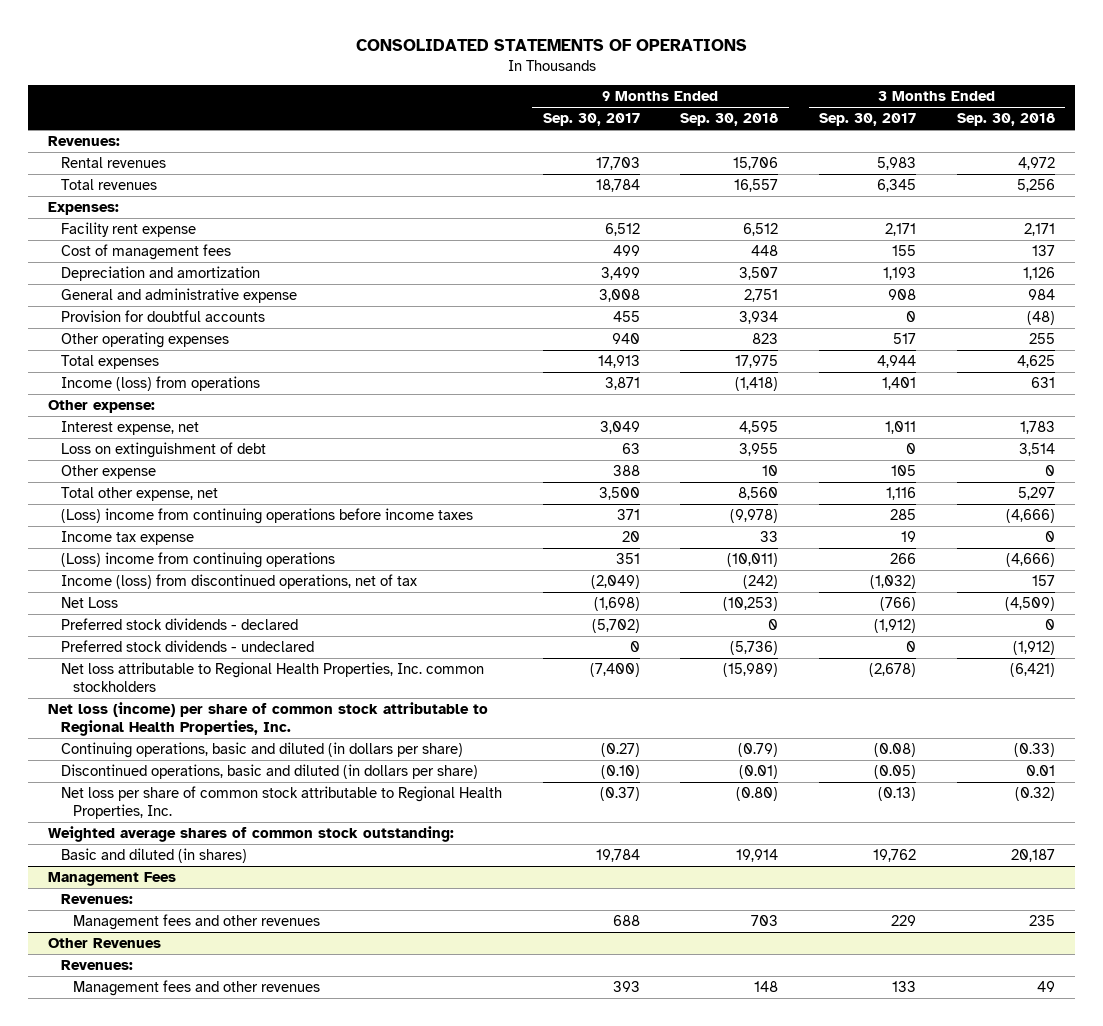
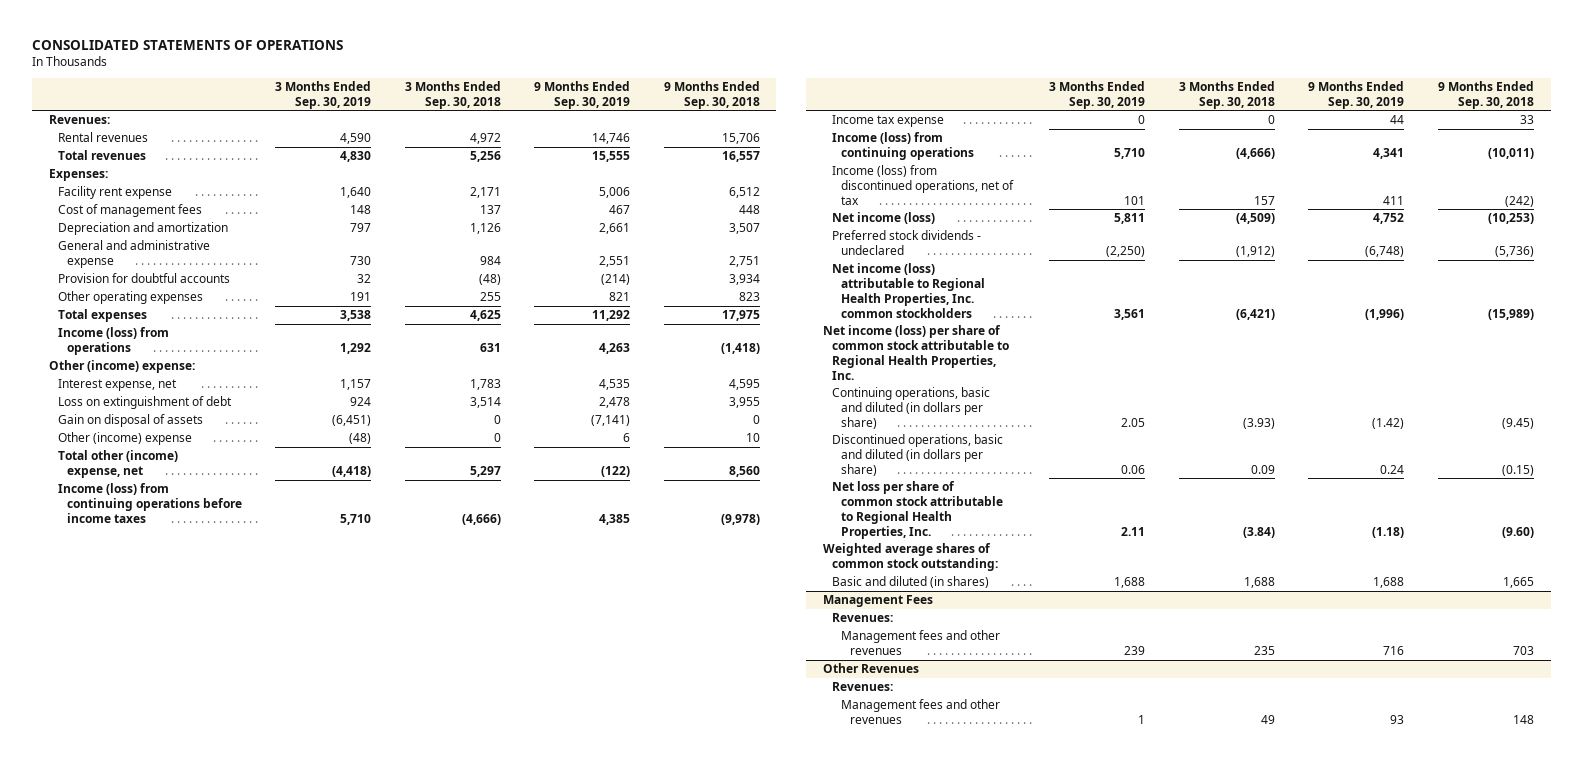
- | 9 Months Ended Sep. 30, 2017 | 9 Months Ended Sep. 30, 2018 | 3 Months Ended Sep. 30, 2017 | 3 Months Ended Sep. 30, 2018
+ | 3 Months Ended Sep. 30, 2019 | 3 Months Ended Sep. 30, 2018 | 9 Months Ended Sep. 30, 2019 | 9 Months Ended Sep. 30, 2018
- Other expense:
+ Other (income) expense:
- Other expense | 388 | 10 | 105 | 0
- Total other expense, net | 3,500 | 8,560 | 1,116 | 5,297
- (Loss) income from continuing operations before income taxes | 371 | (9,978) | 285 | (4,666)
+ Gain on disposal of assets | (6,451) | 0 | (7,141) | 0
+ Other (income) expense | (48) | 0 | 6 | 10
+ Total other (income) expense, net | (4,418) | 5,297 | (122) | 8,560
+ Income (loss) from continuing operations before income taxes | 5,710 | (4,666) | 4,385 | (9,978)
- (Loss) income from continuing operations | 351 | (10,011) | 266 | (4,666)
+ Income (loss) from continuing operations | 5,710 | (4,666) | 4,341 | (10,011)
- Net Loss | (1,698) | (10,253) | (766) | (4,509)
- Preferred stock dividends - declared | (5,702) | 0 | (1,912) | 0
+ Net income (loss) | 5,811 | (4,509) | 4,752 | (10,253)
- Net loss attributable to Regional Health Properties, Inc. common stockholders | (7,400) | (15,989) | (2,678) | (6,421)
- Net loss (income) per share of common stock attributable to Regional Health Properties, Inc.
- Continuing operations, basic and diluted (in dollars per share) | (0.27) | (0.79) | (0.08) | (0.33)
- Discontinued operations, basic and diluted (in dollars per share) | (0.10) | (0.01) | (0.05) | 0.01
- Net loss per share of common stock attributable to Regional Health Properties, Inc. | (0.37) | (0.80) | (0.13) | (0.32)
+ Net income (loss) attributable to Regional Health Properties, Inc. common stockholders | 3,561 | (6,421) | (1,996) | (15,989)
+ Net income (loss) per share of common stock attributable to Regional Health Properties, Inc.
+ Continuing operations, basic and diluted (in dollars per share) | 2.05 | (3.93) | (1.42) | (9.45)
+ Discontinued operations, basic and diluted (in dollars per share) | 0.06 | 0.09 | 0.24 | (0.15)
+ Net loss per share of common stock attributable to Regional Health Properties, Inc. | 2.11 | (3.84) | (1.18) | (9.60)
- Basic and diluted (in shares) | 19,784 | 19,914 | 19,762 | 20,187
+ Basic and diluted (in shares) | 1,688 | 1,688 | 1,688 | 1,665

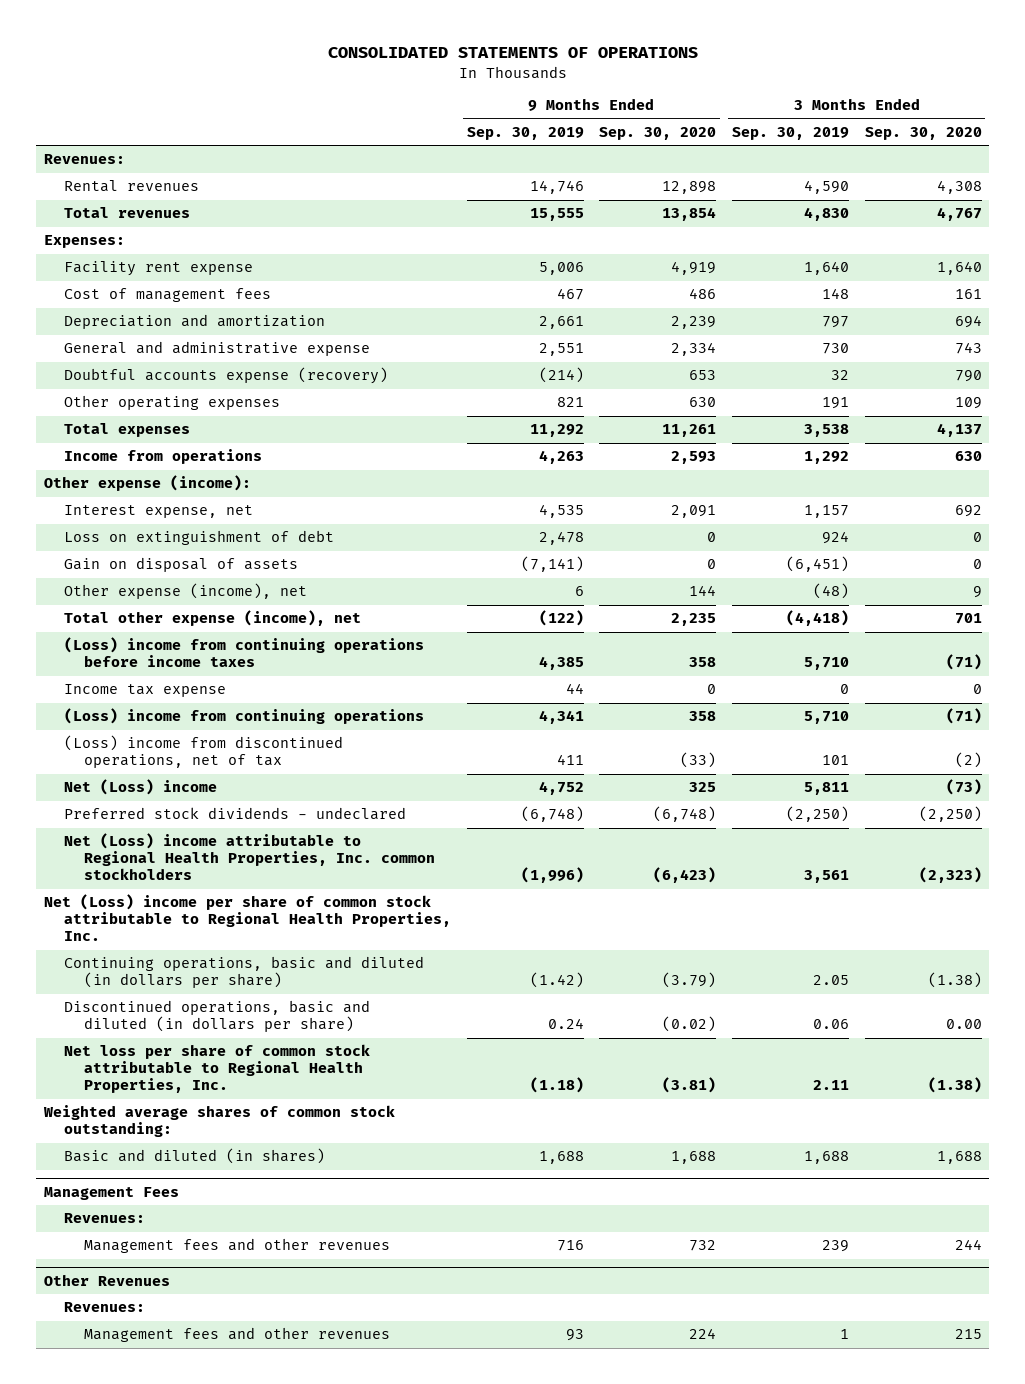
- | 3 Months Ended Sep. 30, 2019 | 3 Months Ended Sep. 30, 2018 | 9 Months Ended Sep. 30, 2019 | 9 Months Ended Sep. 30, 2018
+ | 9 Months Ended Sep. 30, 2019 | 9 Months Ended Sep. 30, 2020 | 3 Months Ended Sep. 30, 2019 | 3 Months Ended Sep. 30, 2020
- Provision for doubtful accounts | 32 | (48) | (214) | 3,934
+ Doubtful accounts expense (recovery) | (214) | 653 | 32 | 790
- Income (loss) from operations | 1,292 | 631 | 4,263 | (1,418)
- Other (income) expense:
+ Income from operations | 4,263 | 2,593 | 1,292 | 630
+ Other expense (income):
- Other (income) expense | (48) | 0 | 6 | 10
- Total other (income) expense, net | (4,418) | 5,297 | (122) | 8,560
- Income (loss) from continuing operations before income taxes | 5,710 | (4,666) | 4,385 | (9,978)
+ Other expense (income), net | 6 | 144 | (48) | 9
+ Total other expense (income), net | (122) | 2,235 | (4,418) | 701
+ (Loss) income from continuing operations before income taxes | 4,385 | 358 | 5,710 | (71)
- Income (loss) from continuing operations | 5,710 | (4,666) | 4,341 | (10,011)
- Income (loss) from discontinued operations, net of tax | 101 | 157 | 411 | (242)
- Net income (loss) | 5,811 | (4,509) | 4,752 | (10,253)
+ (Loss) income from continuing operations | 4,341 | 358 | 5,710 | (71)
+ (Loss) income from discontinued operations, net of tax | 411 | (33) | 101 | (2)
+ Net (Loss) income | 4,752 | 325 | 5,811 | (73)
- Net income (loss) attributable to Regional Health Properties, Inc. common stockholders | 3,561 | (6,421) | (1,996) | (15,989)
- Net income (loss) per share of common stock attributable to Regional Health Properties, Inc.
+ Net (Loss) income attributable to Regional Health Properties, Inc. common stockholders | (1,996) | (6,423) | 3,561 | (2,323)
+ Net (Loss) income per share of common stock attributable to Regional Health Properties, Inc.

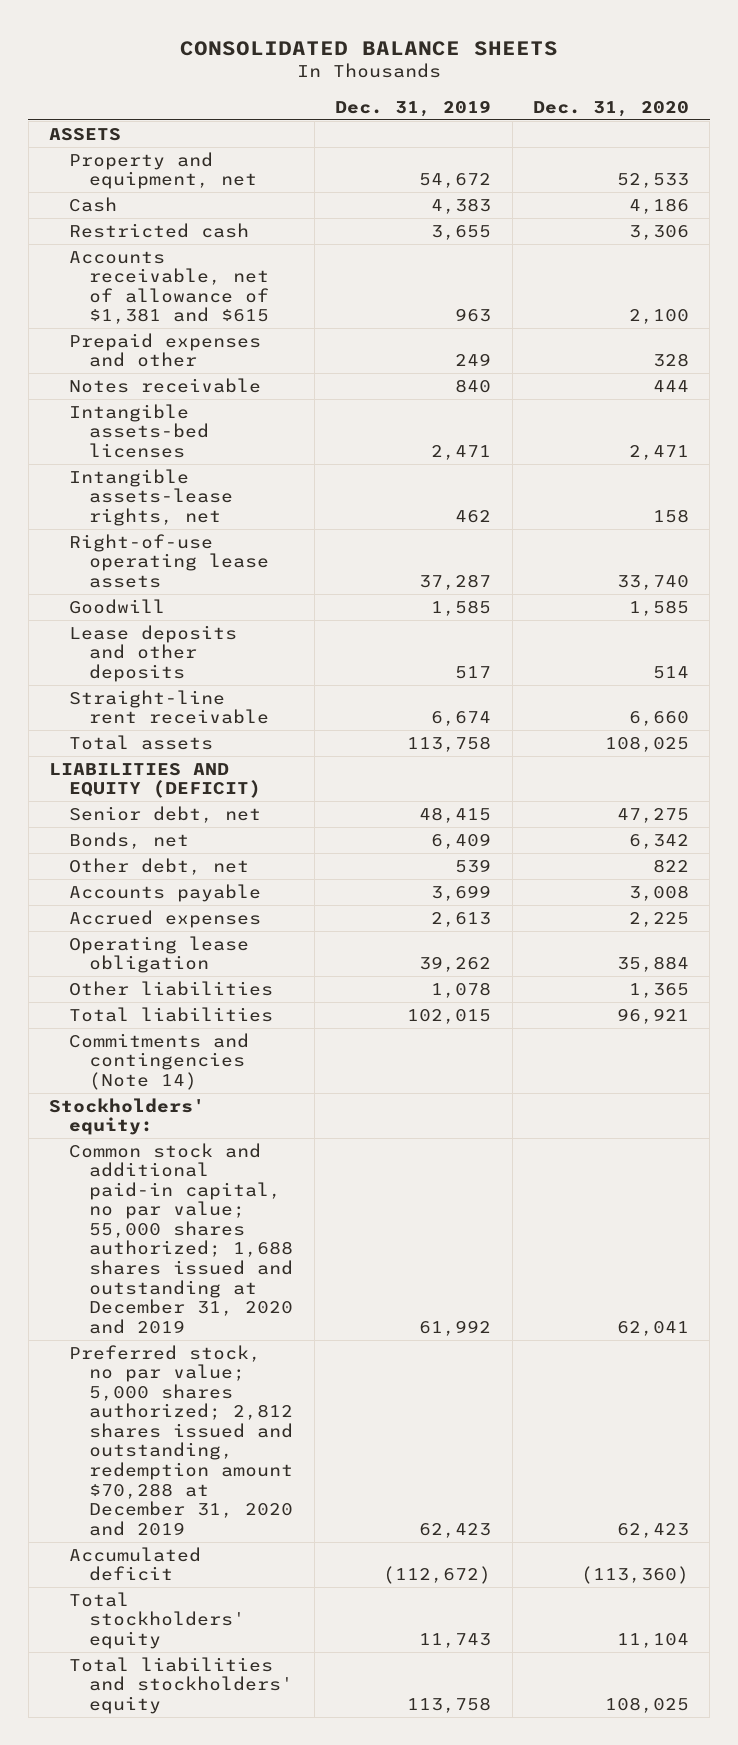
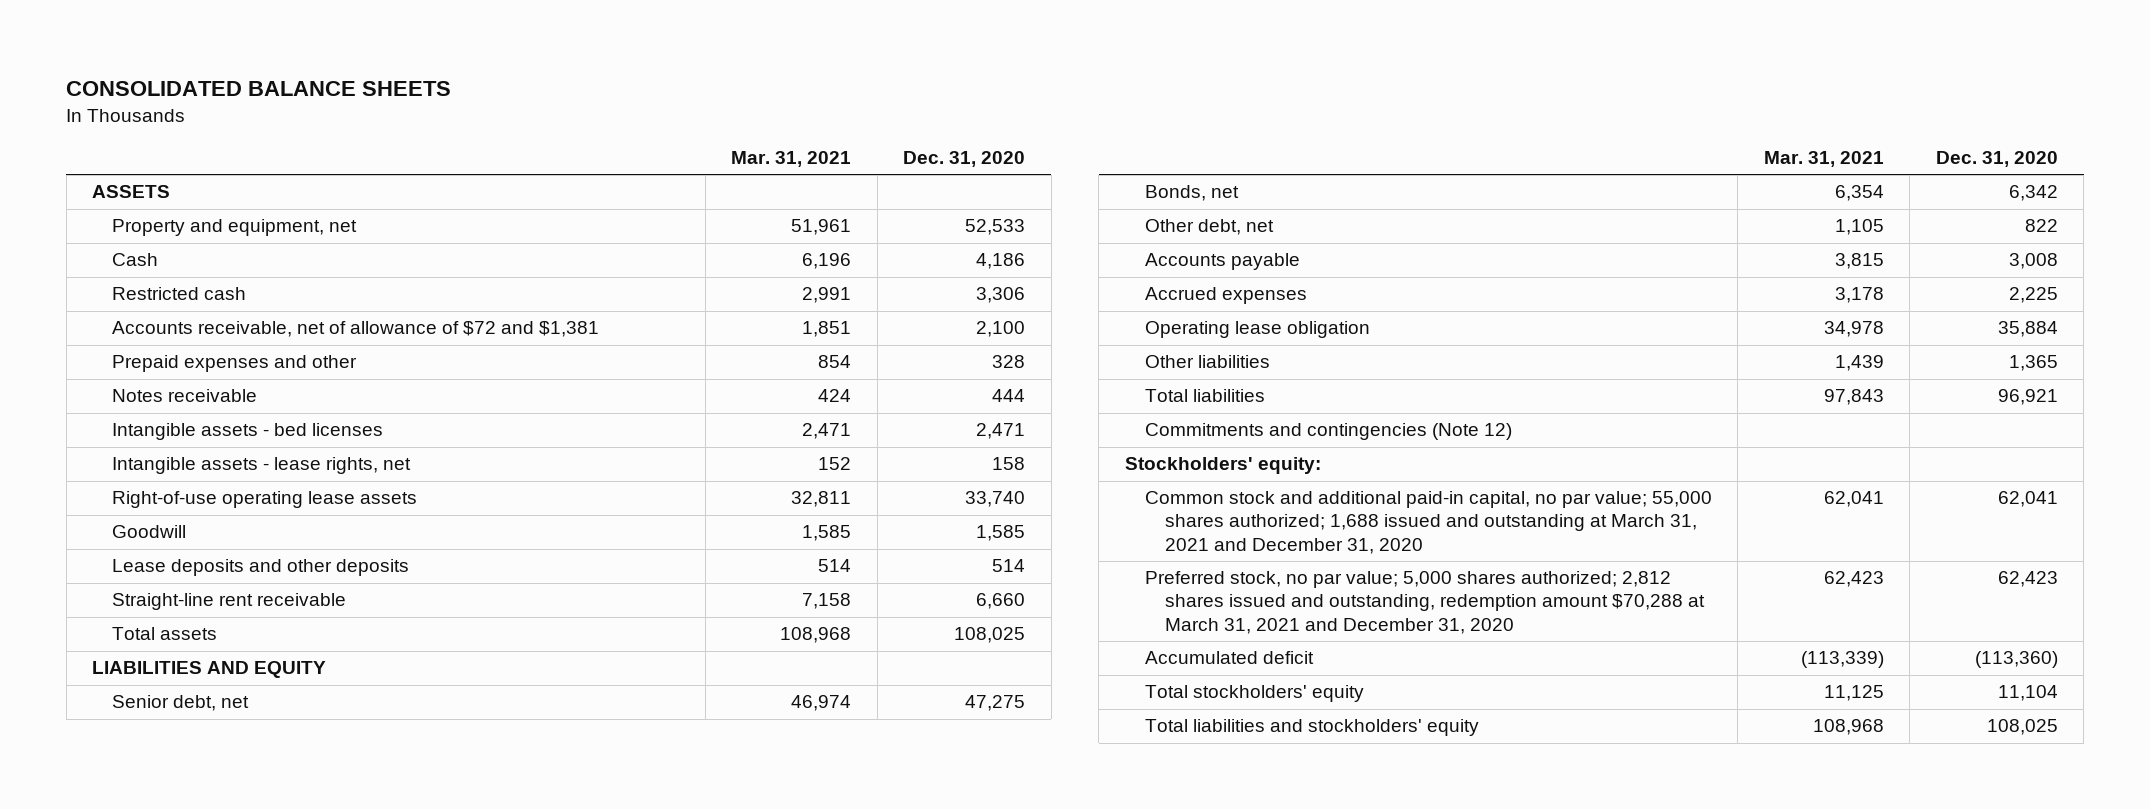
- | Dec. 31, 2019 | Dec. 31, 2020
+ | Mar. 31, 2021 | Dec. 31, 2020
- Accounts receivable, net of allowance of $1,381 and $615 | 963 | 2,100
+ Accounts receivable, net of allowance of $72 and $1,381 | 1,851 | 2,100
- Intangible assets-bed licenses | 2,471 | 2,471
- Intangible assets-lease rights, net | 462 | 158
+ Intangible assets - bed licenses | 2,471 | 2,471
+ Intangible assets - lease rights, net | 152 | 158
- LIABILITIES AND EQUITY (DEFICIT)
+ LIABILITIES AND EQUITY
- Commitments and contingencies (Note 14)
+ Commitments and contingencies (Note 12)
- Common stock and additional paid-in capital, no par value; 55,000 shares authorized; 1,688 shares issued and outstanding at December 31, 2020 and 2019 | 61,992 | 62,041
- Preferred stock, no par value; 5,000 shares authorized; 2,812 shares issued and outstanding, redemption amount $70,288 at December 31, 2020 and 2019 | 62,423 | 62,423
+ Common stock and additional paid-in capital, no par value; 55,000 shares authorized; 1,688 issued and outstanding at March 31, 2021 and December 31, 2020 | 62,041 | 62,041
+ Preferred stock, no par value; 5,000 shares authorized; 2,812 shares issued and outstanding, redemption amount $70,288 at March 31, 2021 and December 31, 2020 | 62,423 | 62,423

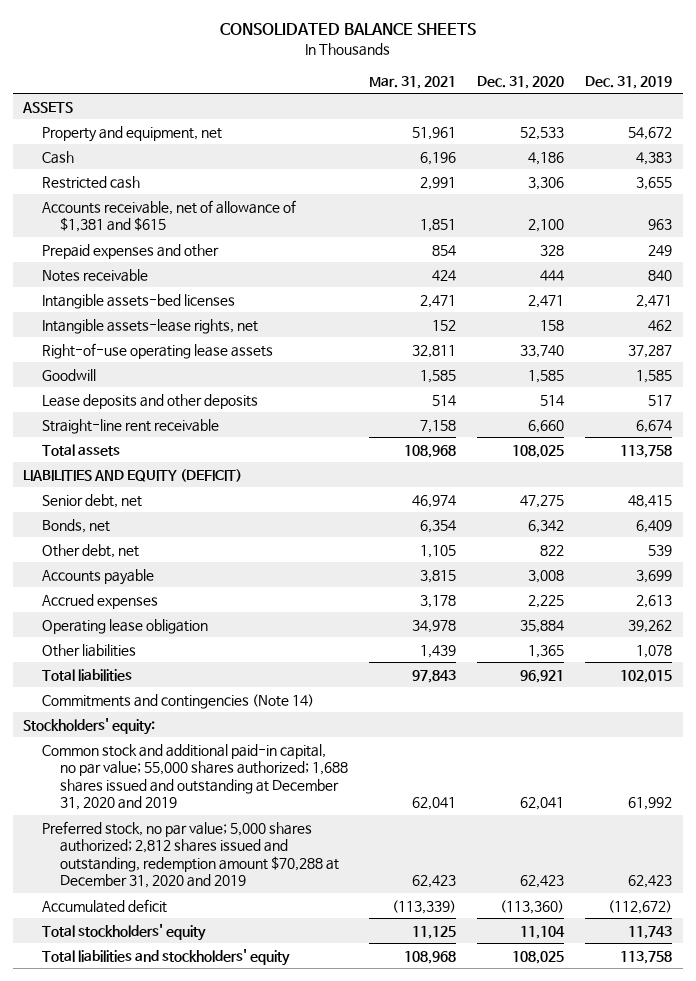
- | Mar. 31, 2021 | Dec. 31, 2020
+ | Mar. 31, 2021 | Dec. 31, 2020 | Dec. 31, 2019
- Accounts receivable, net of allowance of $72 and $1,381 | 1,851 | 2,100
+ Accounts receivable, net of allowance of $1,381 and $615 | 1,851 | 2,100 | 963
- Intangible assets - bed licenses | 2,471 | 2,471
- Intangible assets - lease rights, net | 152 | 158
+ Intangible assets-bed licenses | 2,471 | 2,471 | 2,471
+ Intangible assets-lease rights, net | 152 | 158 | 462
- LIABILITIES AND EQUITY
+ LIABILITIES AND EQUITY (DEFICIT)
- Commitments and contingencies (Note 12)
+ Commitments and contingencies (Note 14)
- Common stock and additional paid-in capital, no par value; 55,000 shares authorized; 1,688 issued and outstanding at March 31, 2021 and December 31, 2020 | 62,041 | 62,041
- Preferred stock, no par value; 5,000 shares authorized; 2,812 shares issued and outstanding, redemption amount $70,288 at March 31, 2021 and December 31, 2020 | 62,423 | 62,423
+ Common stock and additional paid-in capital, no par value; 55,000 shares authorized; 1,688 shares issued and outstanding at December 31, 2020 and 2019 | 62,041 | 62,041 | 61,992
+ Preferred stock, no par value; 5,000 shares authorized; 2,812 shares issued and outstanding, redemption amount $70,288 at December 31, 2020 and 2019 | 62,423 | 62,423 | 62,423

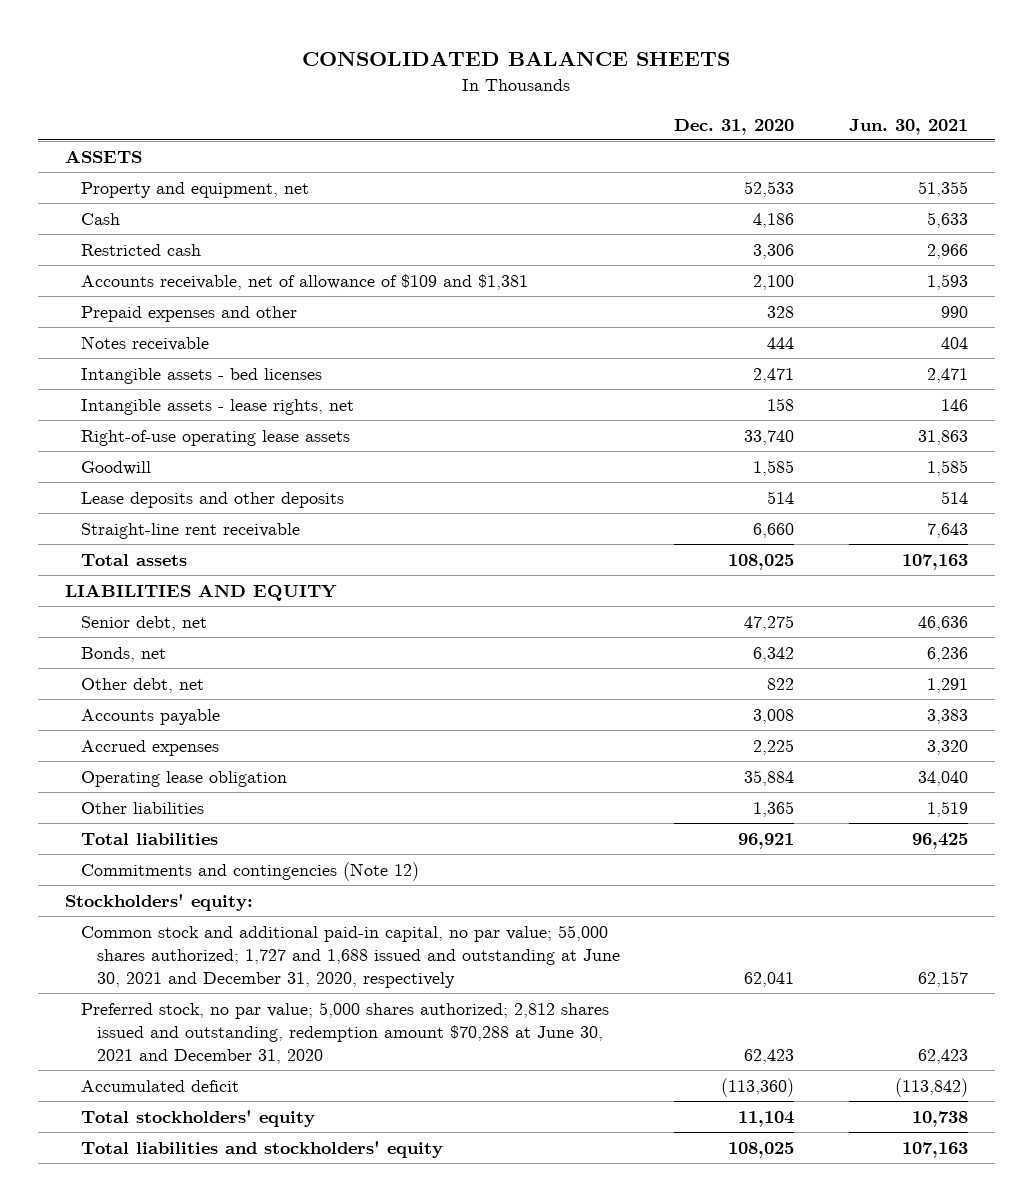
- | Mar. 31, 2021 | Dec. 31, 2020 | Dec. 31, 2019
+ | Dec. 31, 2020 | Jun. 30, 2021
- Accounts receivable, net of allowance of $1,381 and $615 | 1,851 | 2,100 | 963
+ Accounts receivable, net of allowance of $109 and $1,381 | 2,100 | 1,593
- Intangible assets-bed licenses | 2,471 | 2,471 | 2,471
- Intangible assets-lease rights, net | 152 | 158 | 462
+ Intangible assets - bed licenses | 2,471 | 2,471
+ Intangible assets - lease rights, net | 158 | 146
- LIABILITIES AND EQUITY (DEFICIT)
+ LIABILITIES AND EQUITY
- Commitments and contingencies (Note 14)
+ Commitments and contingencies (Note 12)
- Common stock and additional paid-in capital, no par value; 55,000 shares authorized; 1,688 shares issued and outstanding at December 31, 2020 and 2019 | 62,041 | 62,041 | 61,992
- Preferred stock, no par value; 5,000 shares authorized; 2,812 shares issued and outstanding, redemption amount $70,288 at December 31, 2020 and 2019 | 62,423 | 62,423 | 62,423
+ Common stock and additional paid-in capital, no par value; 55,000 shares authorized; 1,727 and 1,688 issued and outstanding at June 30, 2021 and December 31, 2020, respectively | 62,041 | 62,157
+ Preferred stock, no par value; 5,000 shares authorized; 2,812 shares issued and outstanding, redemption amount $70,288 at June 30, 2021 and December 31, 2020 | 62,423 | 62,423

